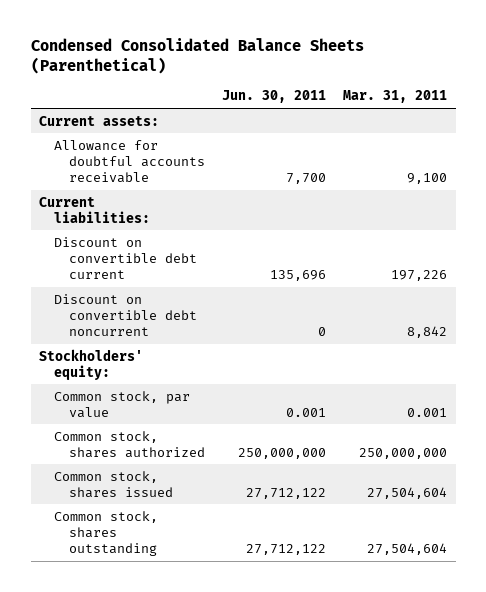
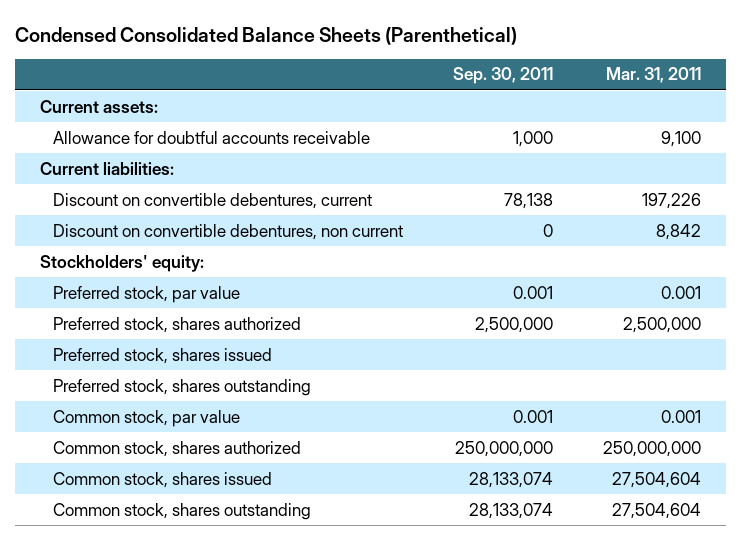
- | Jun. 30, 2011 | Mar. 31, 2011
+ | Sep. 30, 2011 | Mar. 31, 2011
- Discount on convertible debt current | 135,696 | 197,226
- Discount on convertible debt noncurrent | 0 | 8,842
+ Discount on convertible debentures, current | 78,138 | 197,226
+ Discount on convertible debentures, non current | 0 | 8,842
+ Preferred stock, par value | 0.001 | 0.001
+ Preferred stock, shares authorized | 2,500,000 | 2,500,000
+ Preferred stock, shares issued
+ Preferred stock, shares outstanding

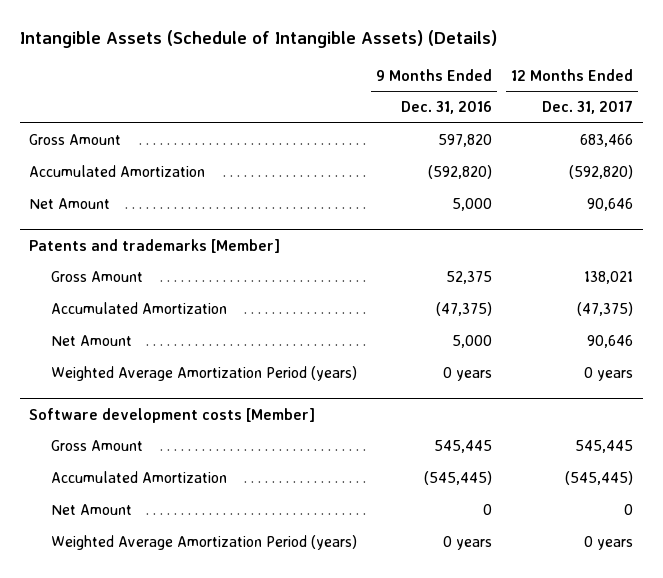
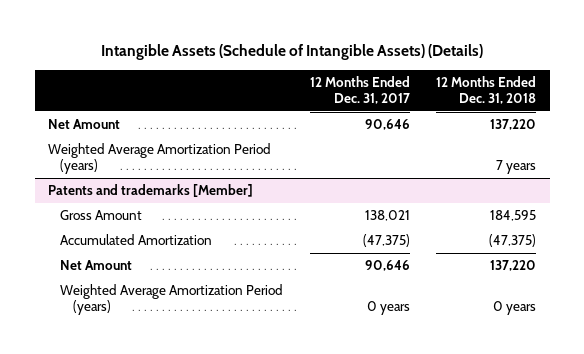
- | 9 Months Ended Dec. 31, 2016 | 12 Months Ended Dec. 31, 2017
+ | 12 Months Ended Dec. 31, 2017 | 12 Months Ended Dec. 31, 2018
- Gross Amount | 597,820 | 683,466
- Accumulated Amortization | (592,820) | (592,820)
+ Weighted Average Amortization Period (years) | | 7 years
- Software development costs [Member]
- Gross Amount | 545,445 | 545,445
- Accumulated Amortization | (545,445) | (545,445)
- Net Amount | 0 | 0
- Weighted Average Amortization Period (years) | 0 years | 0 years

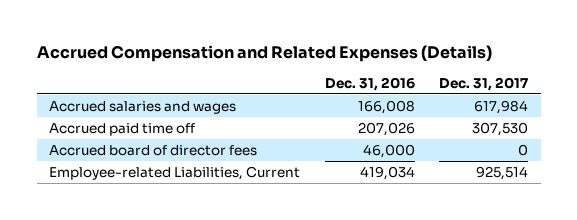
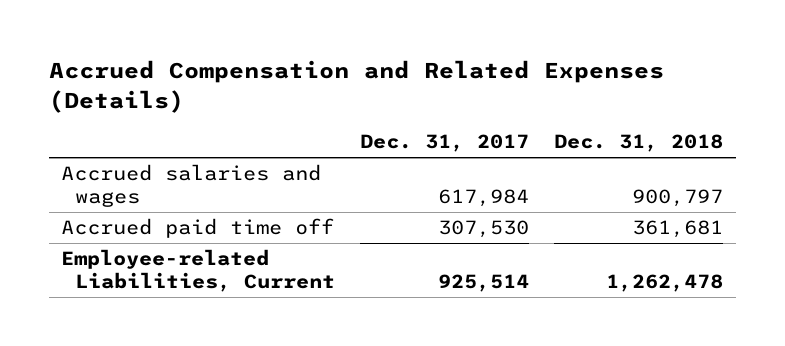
- | Dec. 31, 2016 | Dec. 31, 2017
+ | Dec. 31, 2017 | Dec. 31, 2018
- Accrued board of director fees | 46,000 | 0

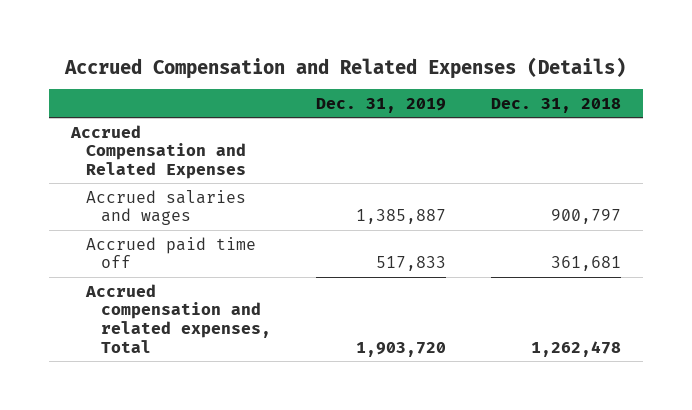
- | Dec. 31, 2017 | Dec. 31, 2018
+ | Dec. 31, 2019 | Dec. 31, 2018
+ Accrued Compensation and Related Expenses
- Employee-related Liabilities, Current | 925,514 | 1,262,478
+ Accrued compensation and related expenses, Total | 1,903,720 | 1,262,478

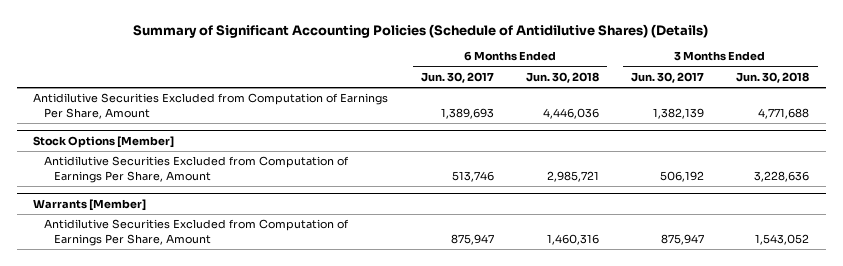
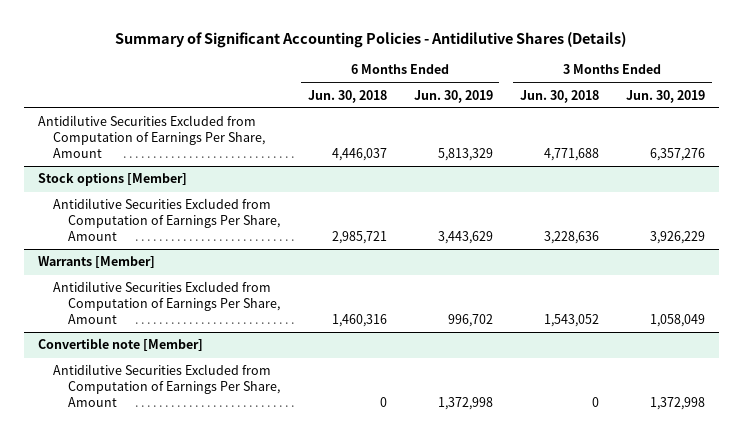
- Summary of Significant Accounting Policies (Schedule of Antidilutive Shares) (Details)
+ Summary of Significant Accounting Policies - Antidilutive Shares (Details)
- | 6 Months Ended Jun. 30, 2017 | 6 Months Ended Jun. 30, 2018 | 3 Months Ended Jun. 30, 2017 | 3 Months Ended Jun. 30, 2018
+ | 6 Months Ended Jun. 30, 2018 | 6 Months Ended Jun. 30, 2019 | 3 Months Ended Jun. 30, 2018 | 3 Months Ended Jun. 30, 2019
- Antidilutive Securities Excluded from Computation of Earnings Per Share, Amount | 1,389,693 | 4,446,036 | 1,382,139 | 4,771,688
- Stock Options [Member]
+ Antidilutive Securities Excluded from Computation of Earnings Per Share, Amount | 4,446,037 | 5,813,329 | 4,771,688 | 6,357,276
+ Stock options [Member]
+ Convertible note [Member]
+ Antidilutive Securities Excluded from Computation of Earnings Per Share, Amount | 0 | 1,372,998 | 0 | 1,372,998

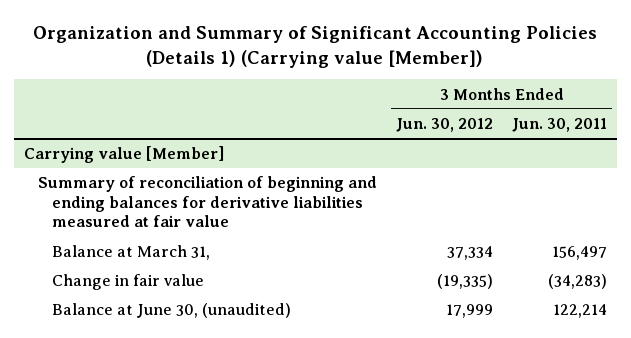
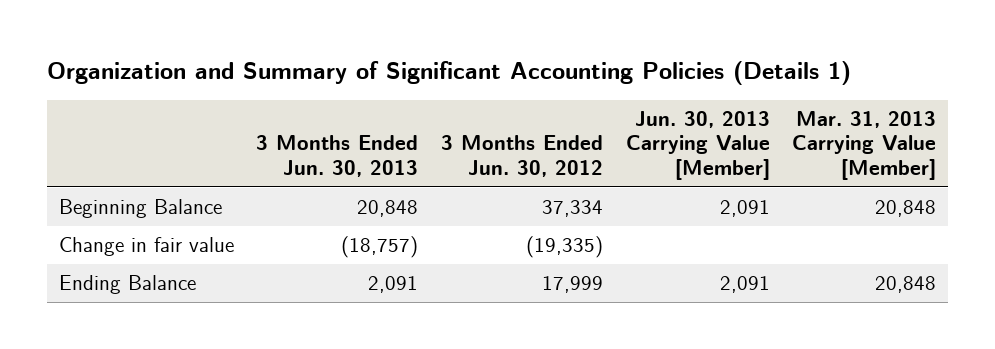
- Organization and Summary of Significant Accounting Policies (Details 1) (Carrying value [Member])
+ Organization and Summary of Significant Accounting Policies (Details 1)
- | 3 Months Ended Jun. 30, 2012 | 3 Months Ended Jun. 30, 2011
+ | 3 Months Ended Jun. 30, 2013 | 3 Months Ended Jun. 30, 2012 | Jun. 30, 2013 Carrying Value [Member] | Mar. 31, 2013 Carrying Value [Member]
- Carrying value [Member]
- Summary of reconciliation of beginning and ending balances for derivative liabilities measured at fair value
- Balance at March 31, | 37,334 | 156,497
+ Beginning Balance | 20,848 | 37,334 | 2,091 | 20,848
- Balance at June 30, (unaudited) | 17,999 | 122,214
+ Ending Balance | 2,091 | 17,999 | 2,091 | 20,848

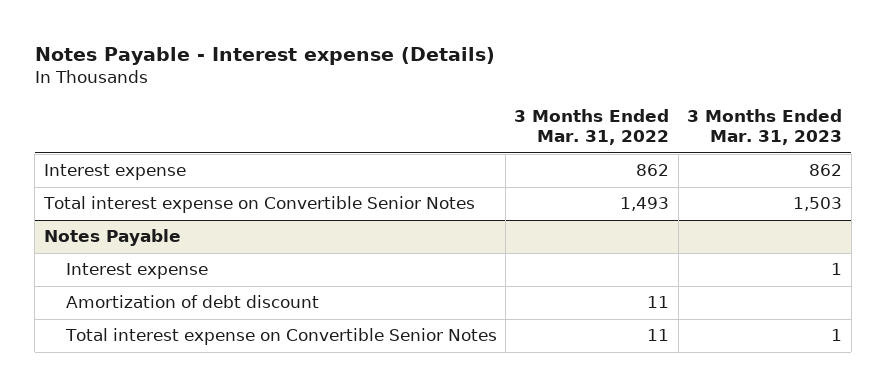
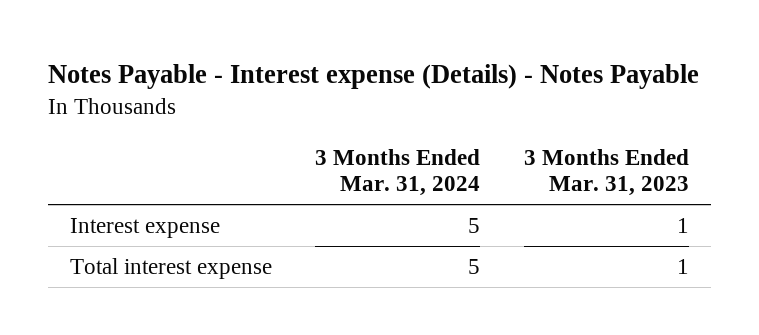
- Notes Payable - Interest expense (Details)
+ Notes Payable - Interest expense (Details) - Notes Payable
- | 3 Months Ended Mar. 31, 2022 | 3 Months Ended Mar. 31, 2023
+ | 3 Months Ended Mar. 31, 2024 | 3 Months Ended Mar. 31, 2023
- Interest expense | 862 | 862
- Total interest expense on Convertible Senior Notes | 1,493 | 1,503
- Notes Payable
- Amortization of debt discount | 11 |
- Total interest expense on Convertible Senior Notes | 11 | 1
+ Total interest expense | 5 | 1

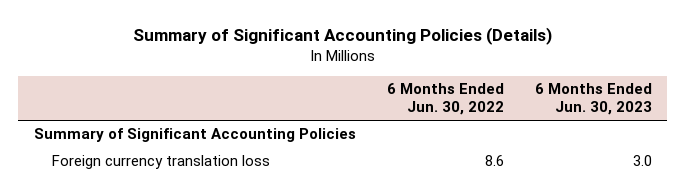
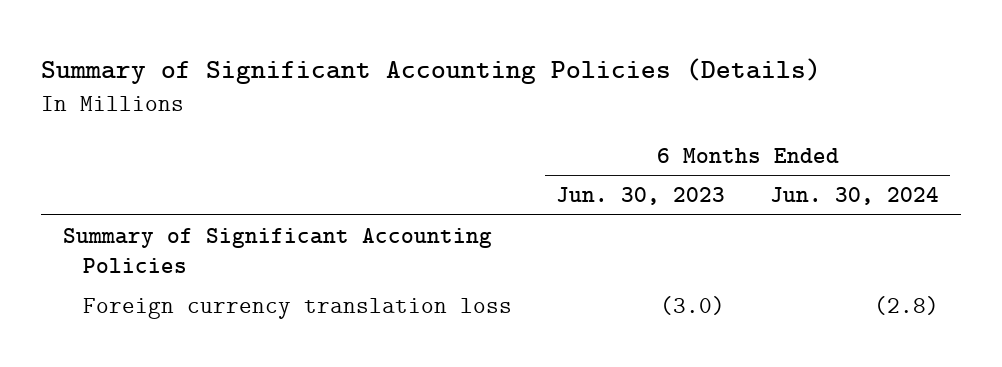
- | 6 Months Ended Jun. 30, 2022 | 6 Months Ended Jun. 30, 2023
+ | 6 Months Ended Jun. 30, 2023 | 6 Months Ended Jun. 30, 2024
- Foreign currency translation loss | 8.6 | 3.0
+ Foreign currency translation loss | (3.0) | (2.8)

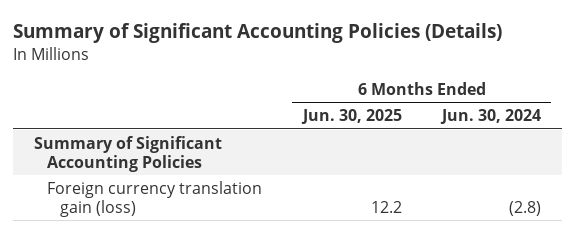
- | 6 Months Ended Jun. 30, 2023 | 6 Months Ended Jun. 30, 2024
+ | 6 Months Ended Jun. 30, 2025 | 6 Months Ended Jun. 30, 2024
- Foreign currency translation loss | (3.0) | (2.8)
+ Foreign currency translation gain (loss) | 12.2 | (2.8)

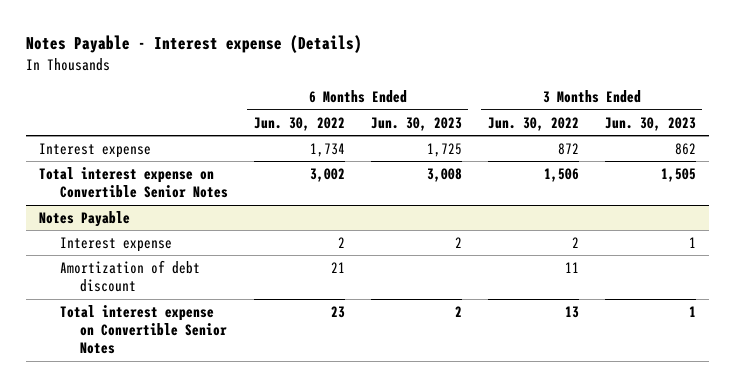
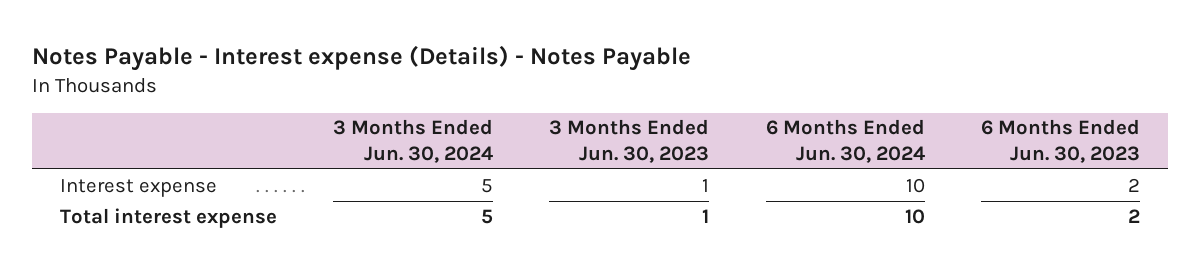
- Notes Payable - Interest expense (Details)
+ Notes Payable - Interest expense (Details) - Notes Payable
- | 6 Months Ended Jun. 30, 2022 | 6 Months Ended Jun. 30, 2023 | 3 Months Ended Jun. 30, 2022 | 3 Months Ended Jun. 30, 2023
+ | 3 Months Ended Jun. 30, 2024 | 3 Months Ended Jun. 30, 2023 | 6 Months Ended Jun. 30, 2024 | 6 Months Ended Jun. 30, 2023
- Interest expense | 1,734 | 1,725 | 872 | 862
- Total interest expense on Convertible Senior Notes | 3,002 | 3,008 | 1,506 | 1,505
- Notes Payable
- Amortization of debt discount | 21 | | 11 |
- Total interest expense on Convertible Senior Notes | 23 | 2 | 13 | 1
+ Total interest expense | 5 | 1 | 10 | 2

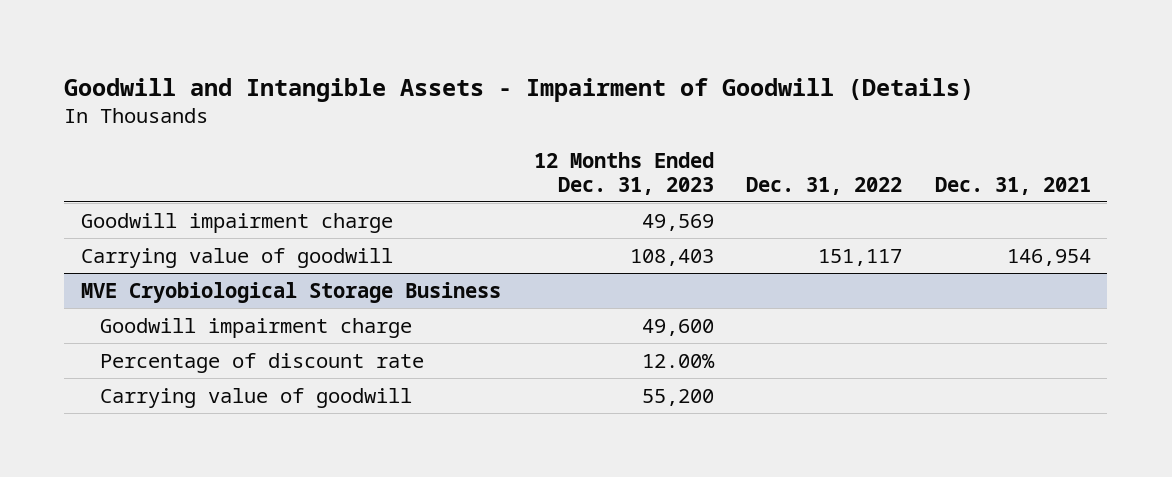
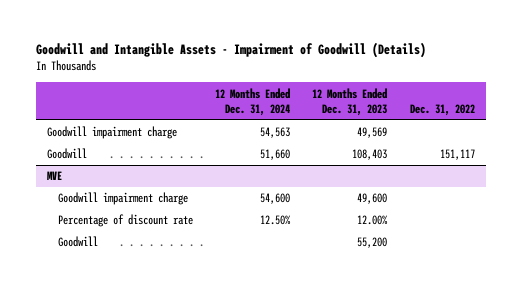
- | 12 Months Ended Dec. 31, 2023 | Dec. 31, 2022 | Dec. 31, 2021
+ | 12 Months Ended Dec. 31, 2024 | 12 Months Ended Dec. 31, 2023 | Dec. 31, 2022
- Carrying value of goodwill | 108,403 | 151,117 | 146,954
- MVE Cryobiological Storage Business
+ Goodwill | 51,660 | 108,403 | 151,117
+ MVE
- Carrying value of goodwill | 55,200 | |
+ Goodwill | | 55,200 |

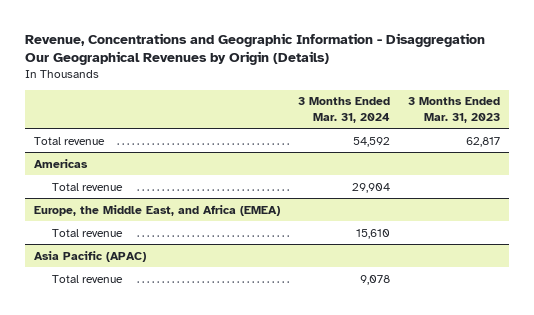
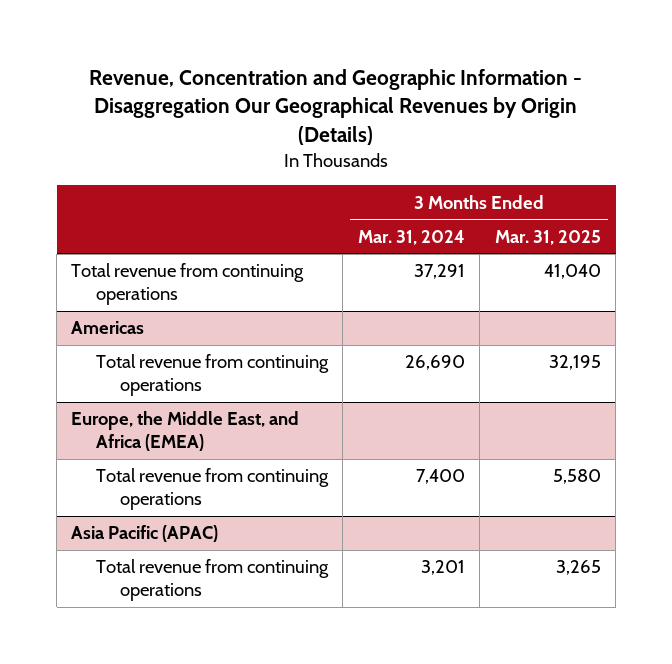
- Revenue, Concentrations and Geographic Information - Disaggregation Our Geographical Revenues by Origin (Details)
+ Revenue, Concentration and Geographic Information - Disaggregation Our Geographical Revenues by Origin (Details)
- | 3 Months Ended Mar. 31, 2024 | 3 Months Ended Mar. 31, 2023
+ | 3 Months Ended Mar. 31, 2024 | 3 Months Ended Mar. 31, 2025
- Total revenue | 54,592 | 62,817
+ Total revenue from continuing operations | 37,291 | 41,040
@ Americas
- Total revenue | 29,904 |
+ Total revenue from continuing operations | 26,690 | 32,195
@ Europe, the Middle East, and Africa (EMEA)
- Total revenue | 15,610 |
+ Total revenue from continuing operations | 7,400 | 5,580
@ Asia Pacific (APAC)
- Total revenue | 9,078 |
+ Total revenue from continuing operations | 3,201 | 3,265

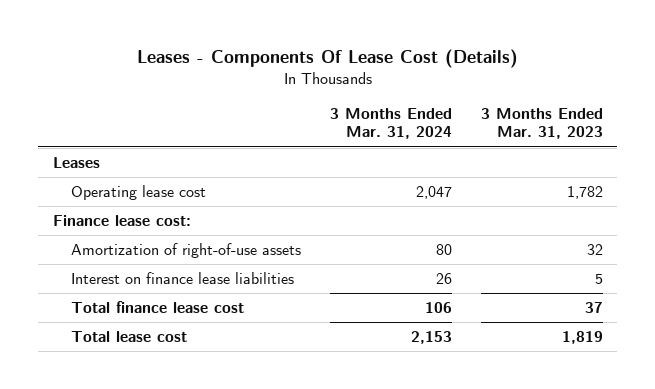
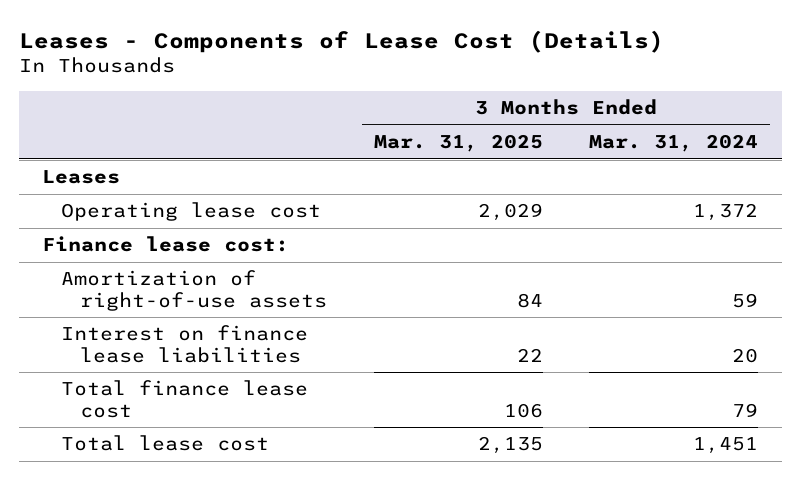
- Leases - Components Of Lease Cost (Details)
+ Leases - Components of Lease Cost (Details)
- | 3 Months Ended Mar. 31, 2024 | 3 Months Ended Mar. 31, 2023
+ | 3 Months Ended Mar. 31, 2025 | 3 Months Ended Mar. 31, 2024
- Operating lease cost | 2,047 | 1,782
+ Operating lease cost | 2,029 | 1,372
- Amortization of right-of-use assets | 80 | 32
- Interest on finance lease liabilities | 26 | 5
- Total finance lease cost | 106 | 37
- Total lease cost | 2,153 | 1,819
+ Amortization of right-of-use assets | 84 | 59
+ Interest on finance lease liabilities | 22 | 20
+ Total finance lease cost | 106 | 79
+ Total lease cost | 2,135 | 1,451

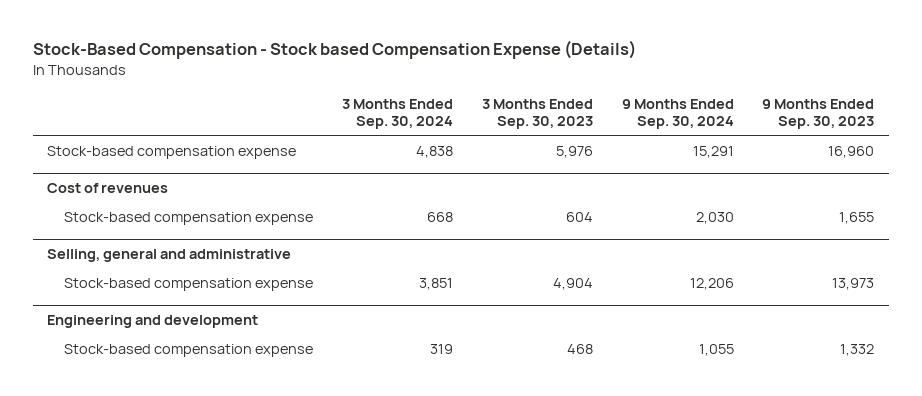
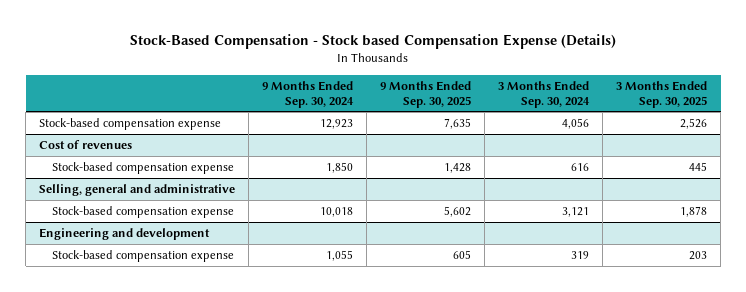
- | 3 Months Ended Sep. 30, 2024 | 3 Months Ended Sep. 30, 2023 | 9 Months Ended Sep. 30, 2024 | 9 Months Ended Sep. 30, 2023
+ | 9 Months Ended Sep. 30, 2024 | 9 Months Ended Sep. 30, 2025 | 3 Months Ended Sep. 30, 2024 | 3 Months Ended Sep. 30, 2025
- Stock-based compensation expense | 4,838 | 5,976 | 15,291 | 16,960
+ Stock-based compensation expense | 12,923 | 7,635 | 4,056 | 2,526
@ Cost of revenues
- Stock-based compensation expense | 668 | 604 | 2,030 | 1,655
+ Stock-based compensation expense | 1,850 | 1,428 | 616 | 445
@ Selling, general and administrative
- Stock-based compensation expense | 3,851 | 4,904 | 12,206 | 13,973
+ Stock-based compensation expense | 10,018 | 5,602 | 3,121 | 1,878

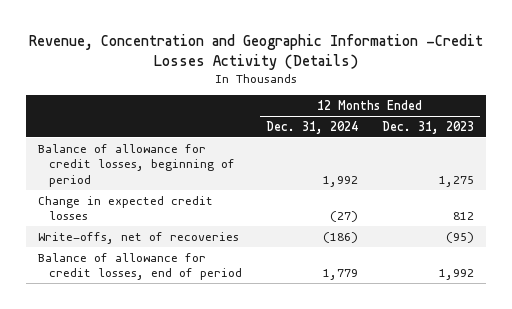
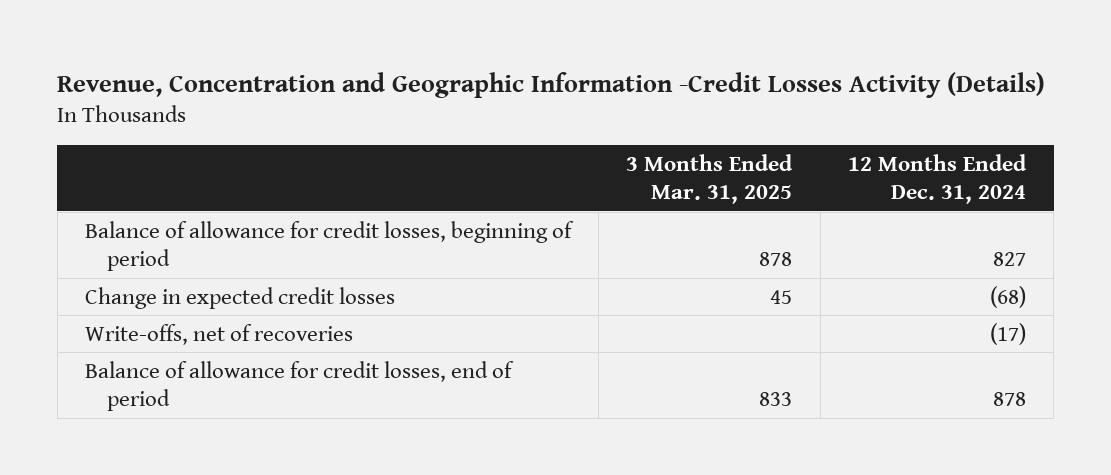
- | 12 Months Ended Dec. 31, 2024 | 12 Months Ended Dec. 31, 2023
+ | 3 Months Ended Mar. 31, 2025 | 12 Months Ended Dec. 31, 2024
- Balance of allowance for credit losses, beginning of period | 1,992 | 1,275
- Change in expected credit losses | (27) | 812
- Write-offs, net of recoveries | (186) | (95)
- Balance of allowance for credit losses, end of period | 1,779 | 1,992
+ Balance of allowance for credit losses, beginning of period | 878 | 827
+ Change in expected credit losses | 45 | (68)
+ Write-offs, net of recoveries | | (17)
+ Balance of allowance for credit losses, end of period | 833 | 878

